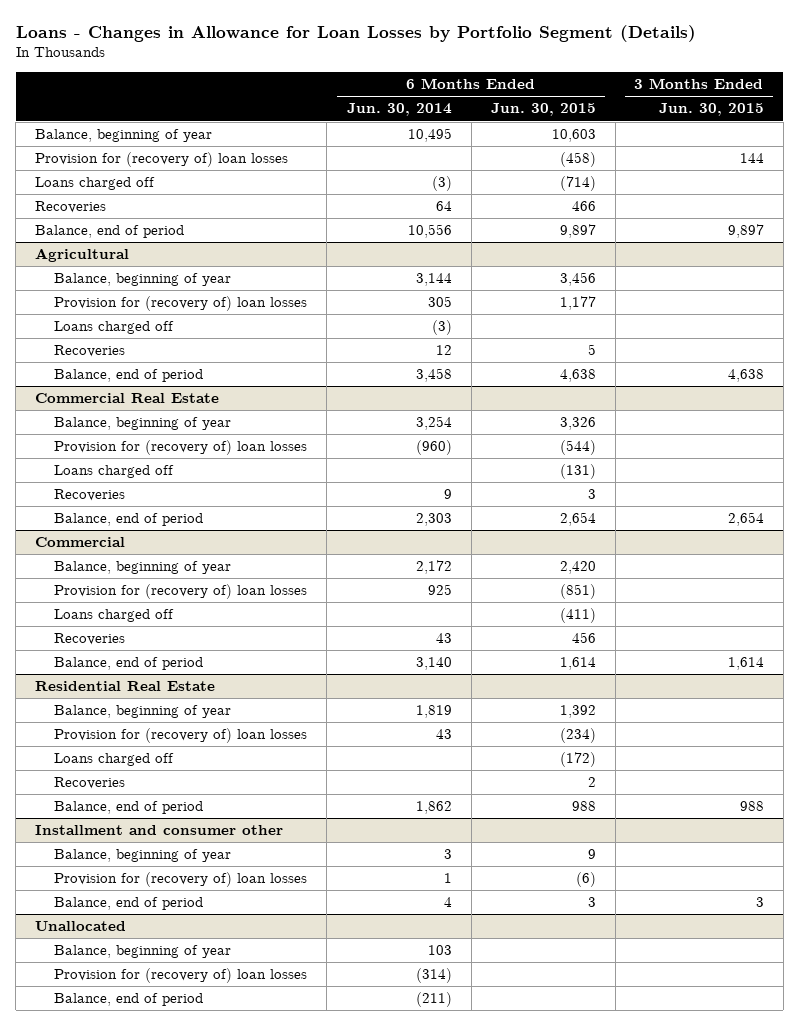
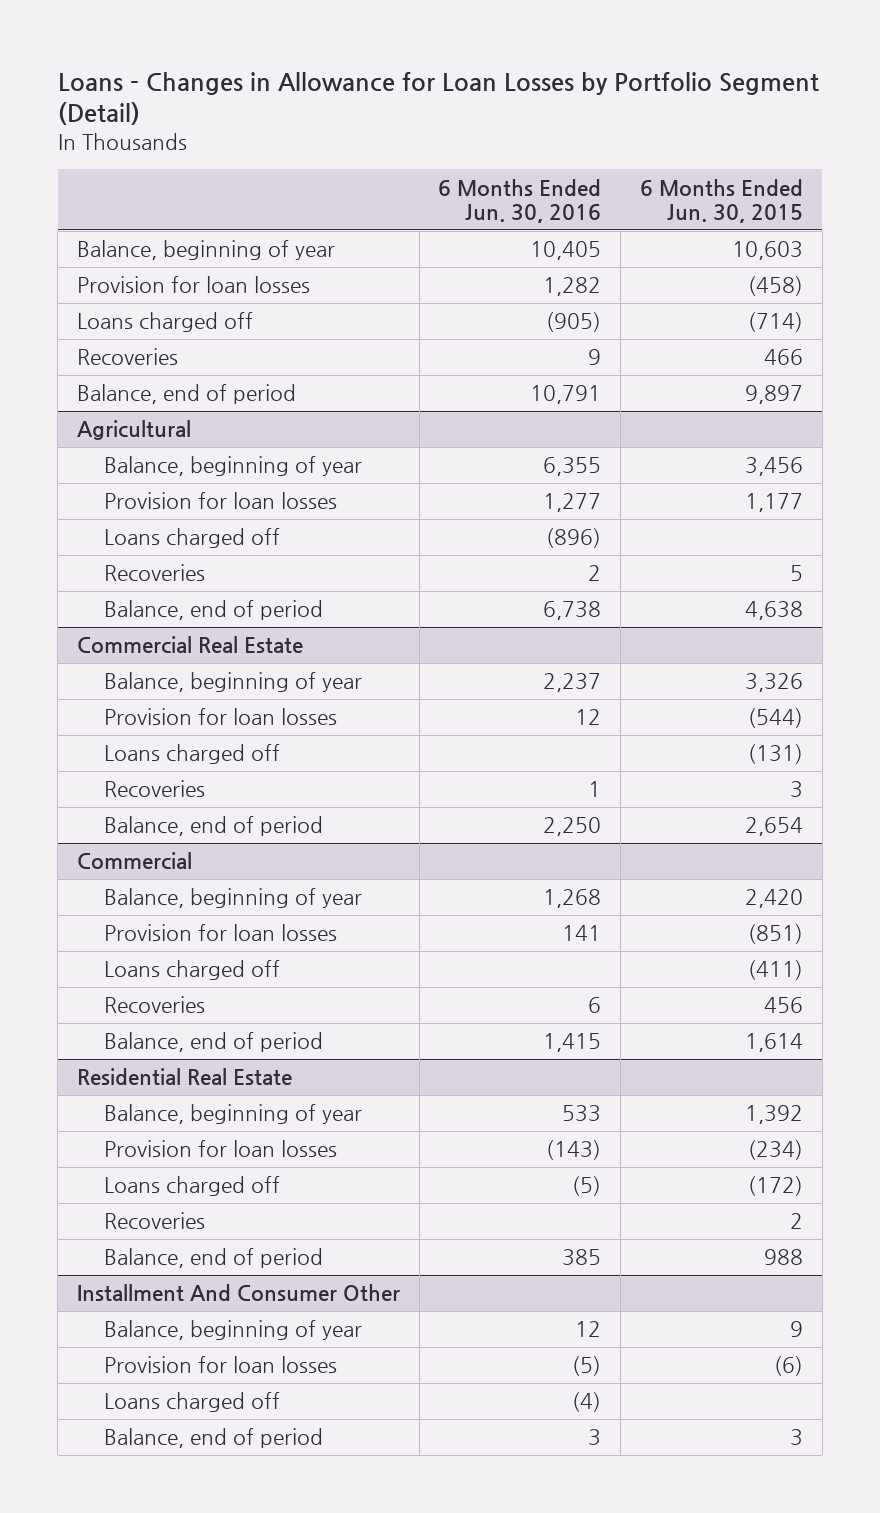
- Loans - Changes in Allowance for Loan Losses by Portfolio Segment (Details)
+ Loans - Changes in Allowance for Loan Losses by Portfolio Segment (Detail)
- | 6 Months Ended Jun. 30, 2014 | 6 Months Ended Jun. 30, 2015 | 3 Months Ended Jun. 30, 2015
+ | 6 Months Ended Jun. 30, 2016 | 6 Months Ended Jun. 30, 2015
- Provision for (recovery of) loan losses | | (458) | 144
+ Provision for loan losses | 1,282 | (458)
@ Agricultural
- Provision for (recovery of) loan losses | 305 | 1,177 |
+ Provision for loan losses | 1,277 | 1,177
@ Commercial Real Estate
- Provision for (recovery of) loan losses | (960) | (544) |
+ Provision for loan losses | 12 | (544)
@ Commercial
- Provision for (recovery of) loan losses | 925 | (851) |
+ Provision for loan losses | 141 | (851)
@ Residential Real Estate
- Provision for (recovery of) loan losses | 43 | (234) |
+ Provision for loan losses | (143) | (234)
- Installment and consumer other
+ Installment And Consumer Other
- Provision for (recovery of) loan losses | 1 | (6) |
+ Provision for loan losses | (5) | (6)
+ Loans charged off | (4) |
- Unallocated
- Balance, beginning of year | 103 | |
- Provision for (recovery of) loan losses | (314) | |
- Balance, end of period | (211) | |

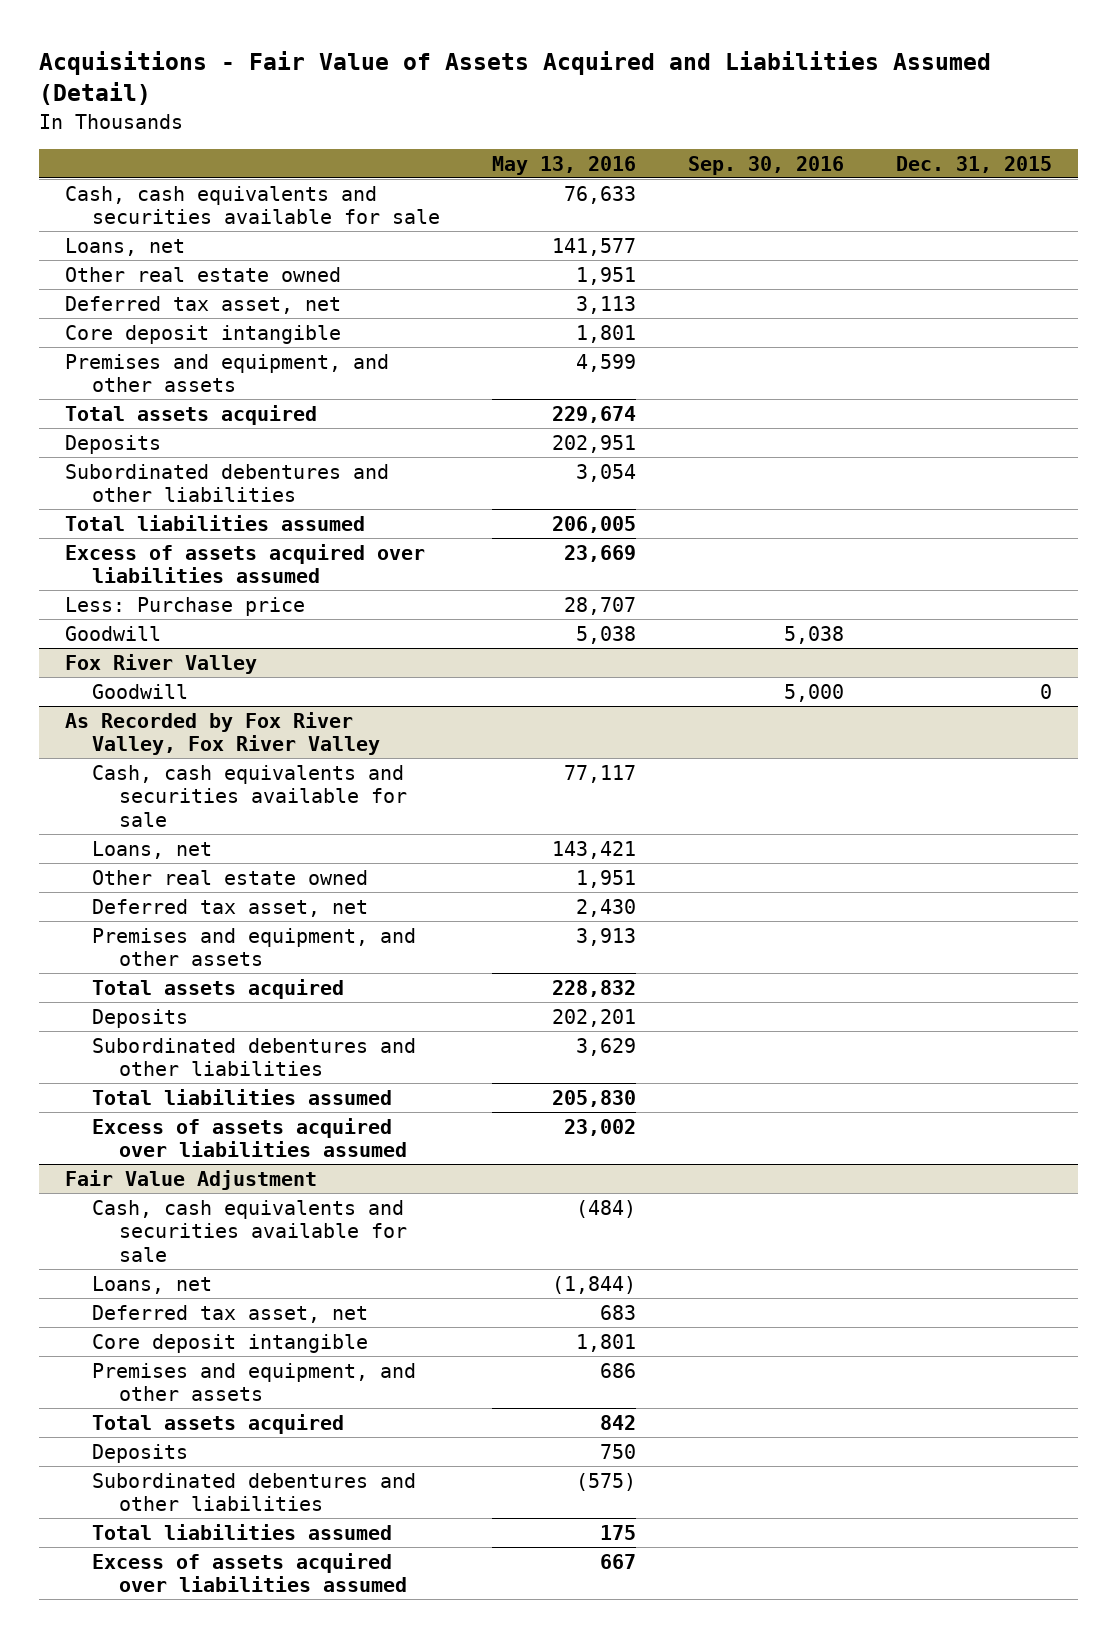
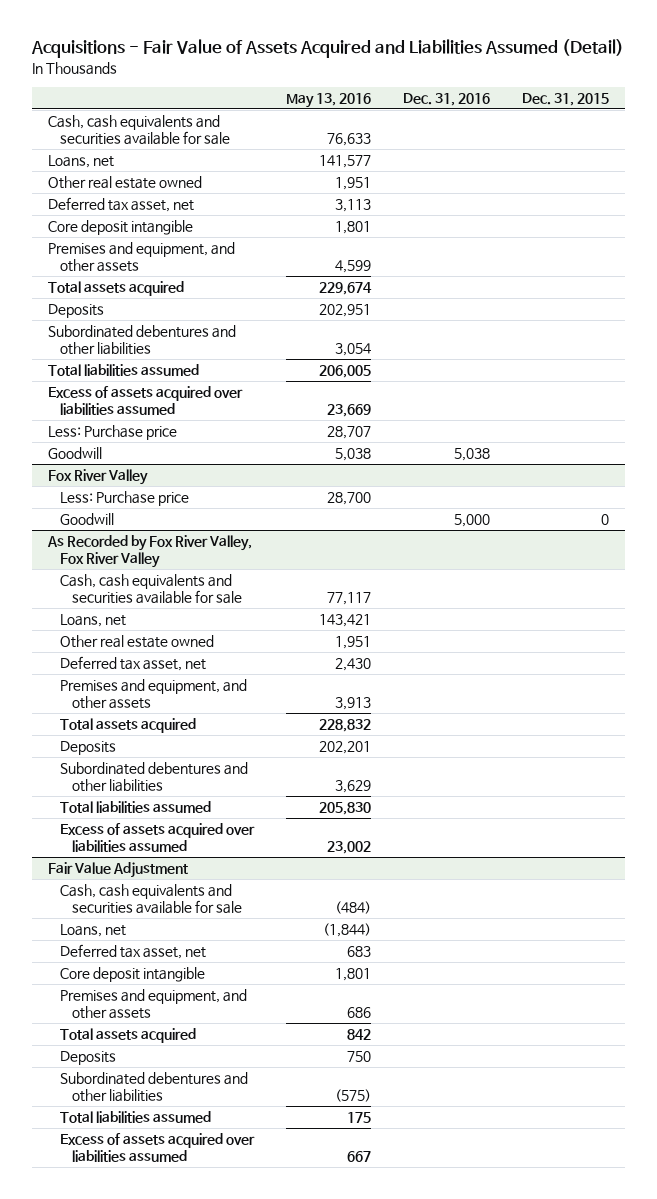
- | May 13, 2016 | Sep. 30, 2016 | Dec. 31, 2015
+ | May 13, 2016 | Dec. 31, 2016 | Dec. 31, 2015
@ Fox River Valley
+ Less: Purchase price | 28,700 | |

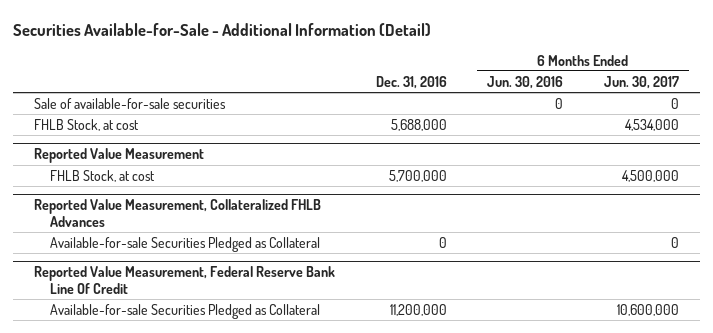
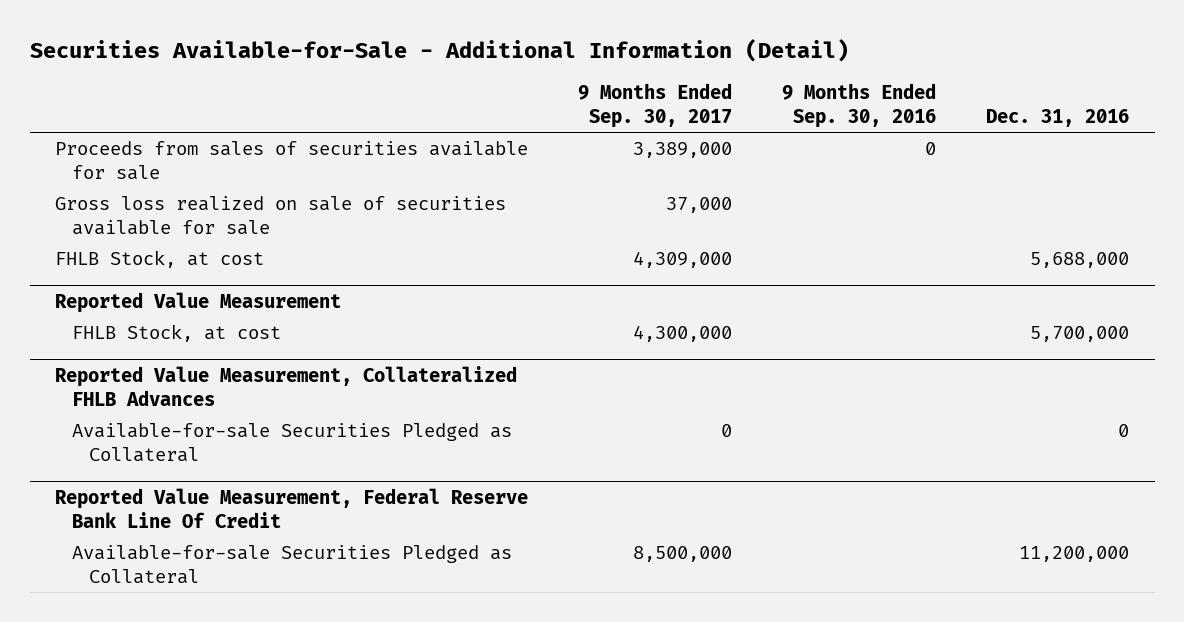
- | Dec. 31, 2016 | 6 Months Ended Jun. 30, 2016 | 6 Months Ended Jun. 30, 2017
+ | 9 Months Ended Sep. 30, 2017 | 9 Months Ended Sep. 30, 2016 | Dec. 31, 2016
- Sale of available-for-sale securities | | 0 | 0
+ Proceeds from sales of securities available for sale | 3,389,000 | 0 |
+ Gross loss realized on sale of securities available for sale | 37,000 | |

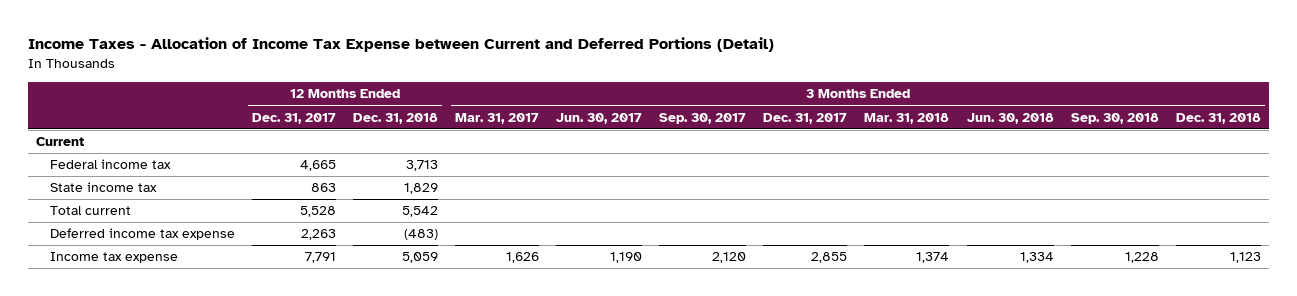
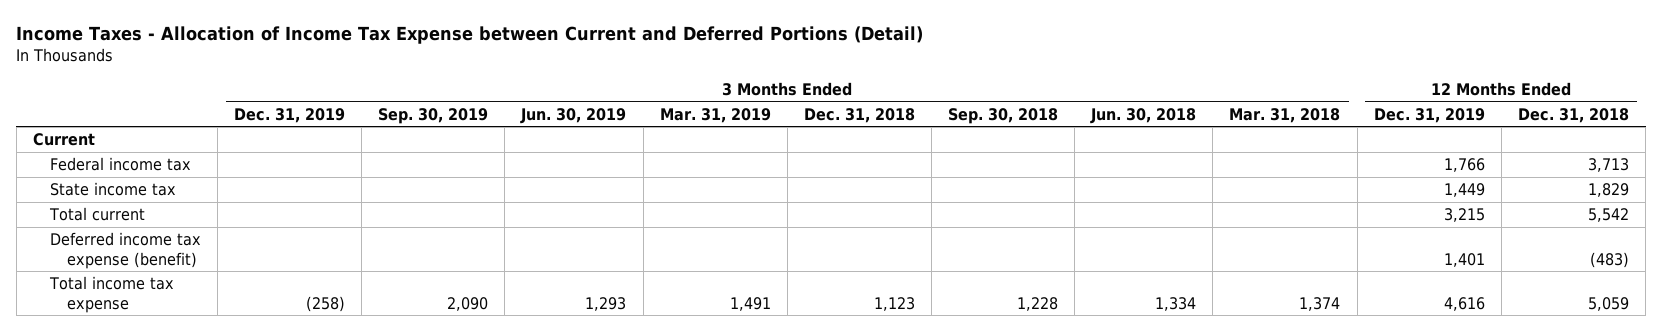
- | 12 Months Ended Dec. 31, 2017 | 12 Months Ended Dec. 31, 2018 | 3 Months Ended Mar. 31, 2017 | 3 Months Ended Jun. 30, 2017 | 3 Months Ended Sep. 30, 2017 | 3 Months Ended Dec. 31, 2017 | 3 Months Ended Mar. 31, 2018 | 3 Months Ended Jun. 30, 2018 | 3 Months Ended Sep. 30, 2018 | 3 Months Ended Dec. 31, 2018
+ | 3 Months Ended Dec. 31, 2019 | 3 Months Ended Sep. 30, 2019 | 3 Months Ended Jun. 30, 2019 | 3 Months Ended Mar. 31, 2019 | 3 Months Ended Dec. 31, 2018 | 3 Months Ended Sep. 30, 2018 | 3 Months Ended Jun. 30, 2018 | 3 Months Ended Mar. 31, 2018 | 12 Months Ended Dec. 31, 2019 | 12 Months Ended Dec. 31, 2018
- Deferred income tax expense | 2,263 | (483) | | | | | | | |
- Income tax expense | 7,791 | 5,059 | 1,626 | 1,190 | 2,120 | 2,855 | 1,374 | 1,334 | 1,228 | 1,123
+ Deferred income tax expense (benefit) | | | | | | | | | 1,401 | (483)
+ Total income tax expense | (258) | 2,090 | 1,293 | 1,491 | 1,123 | 1,228 | 1,334 | 1,374 | 4,616 | 5,059

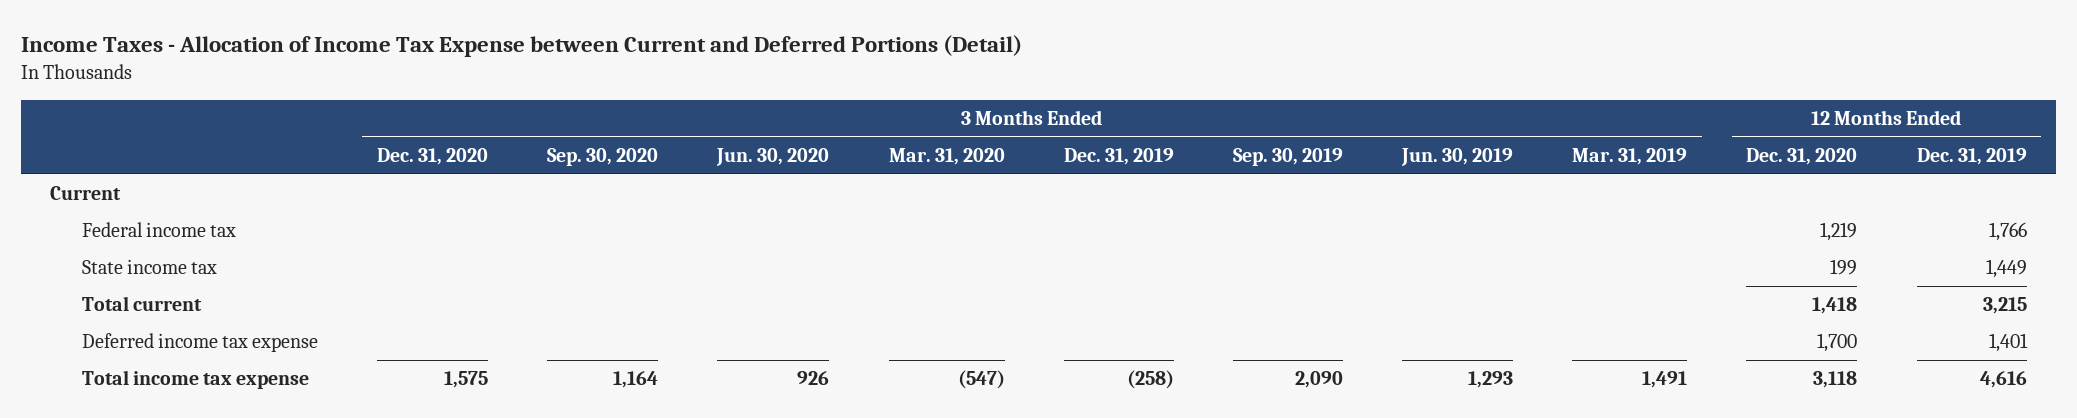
- | 3 Months Ended Dec. 31, 2019 | 3 Months Ended Sep. 30, 2019 | 3 Months Ended Jun. 30, 2019 | 3 Months Ended Mar. 31, 2019 | 3 Months Ended Dec. 31, 2018 | 3 Months Ended Sep. 30, 2018 | 3 Months Ended Jun. 30, 2018 | 3 Months Ended Mar. 31, 2018 | 12 Months Ended Dec. 31, 2019 | 12 Months Ended Dec. 31, 2018
+ | 3 Months Ended Dec. 31, 2020 | 3 Months Ended Sep. 30, 2020 | 3 Months Ended Jun. 30, 2020 | 3 Months Ended Mar. 31, 2020 | 3 Months Ended Dec. 31, 2019 | 3 Months Ended Sep. 30, 2019 | 3 Months Ended Jun. 30, 2019 | 3 Months Ended Mar. 31, 2019 | 12 Months Ended Dec. 31, 2020 | 12 Months Ended Dec. 31, 2019
- Deferred income tax expense (benefit) | | | | | | | | | 1,401 | (483)
+ Deferred income tax expense | | | | | | | | | 1,700 | 1,401

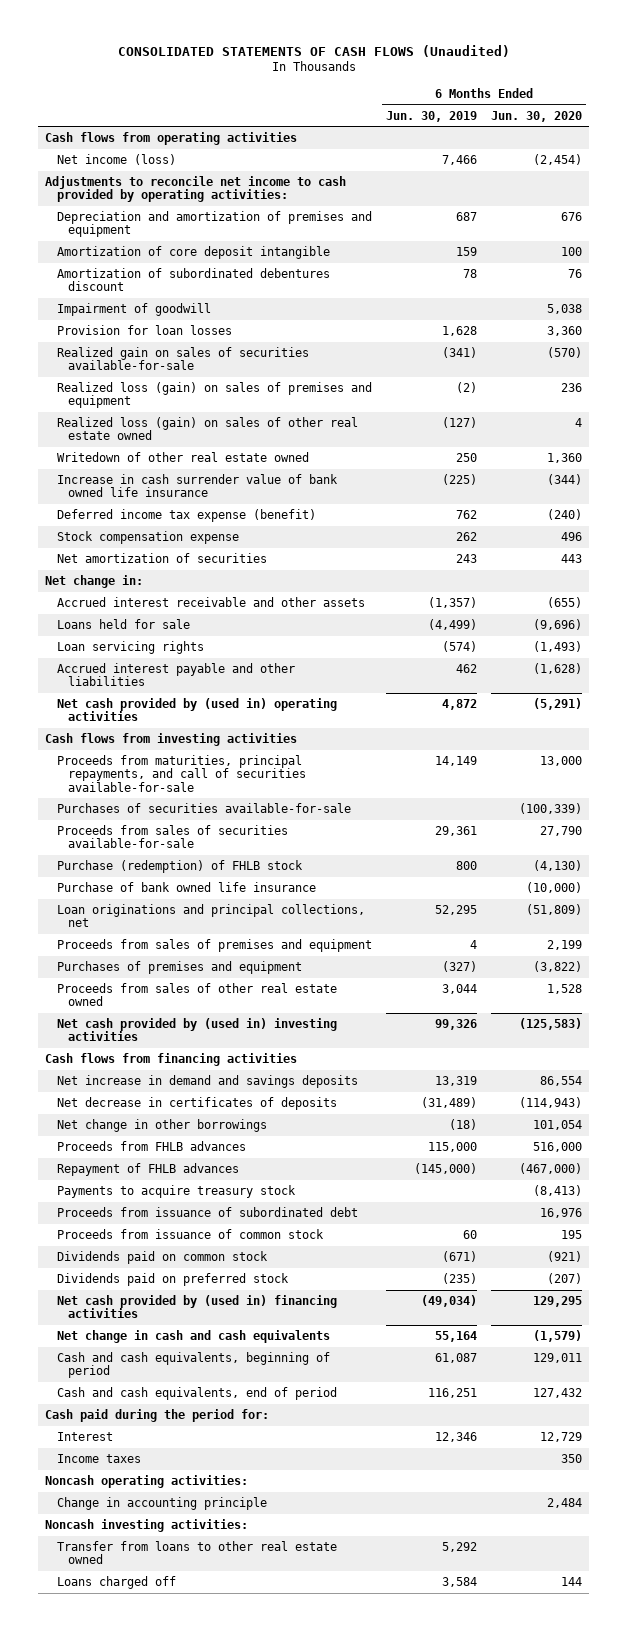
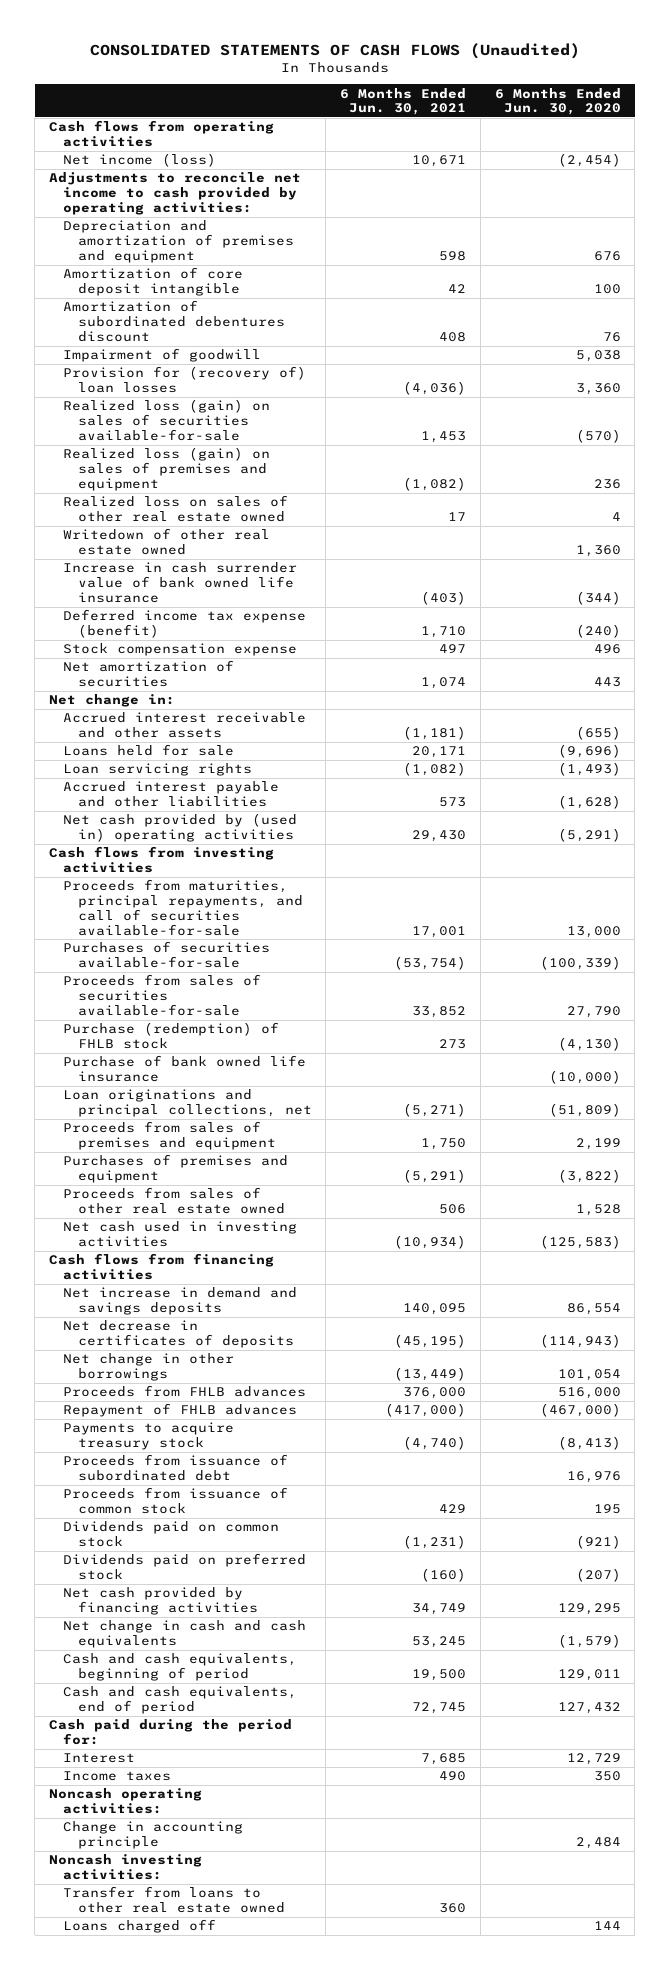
- | 6 Months Ended Jun. 30, 2019 | 6 Months Ended Jun. 30, 2020
+ | 6 Months Ended Jun. 30, 2021 | 6 Months Ended Jun. 30, 2020
- Provision for loan losses | 1,628 | 3,360
- Realized gain on sales of securities available-for-sale | (341) | (570)
+ Provision for (recovery of) loan losses | (4,036) | 3,360
+ Realized loss (gain) on sales of securities available-for-sale | 1,453 | (570)
- Realized loss (gain) on sales of other real estate owned | (127) | 4
+ Realized loss on sales of other real estate owned | 17 | 4
- Net cash provided by (used in) investing activities | 99,326 | (125,583)
+ Net cash used in investing activities | (10,934) | (125,583)
- Net cash provided by (used in) financing activities | (49,034) | 129,295
+ Net cash provided by financing activities | 34,749 | 129,295

